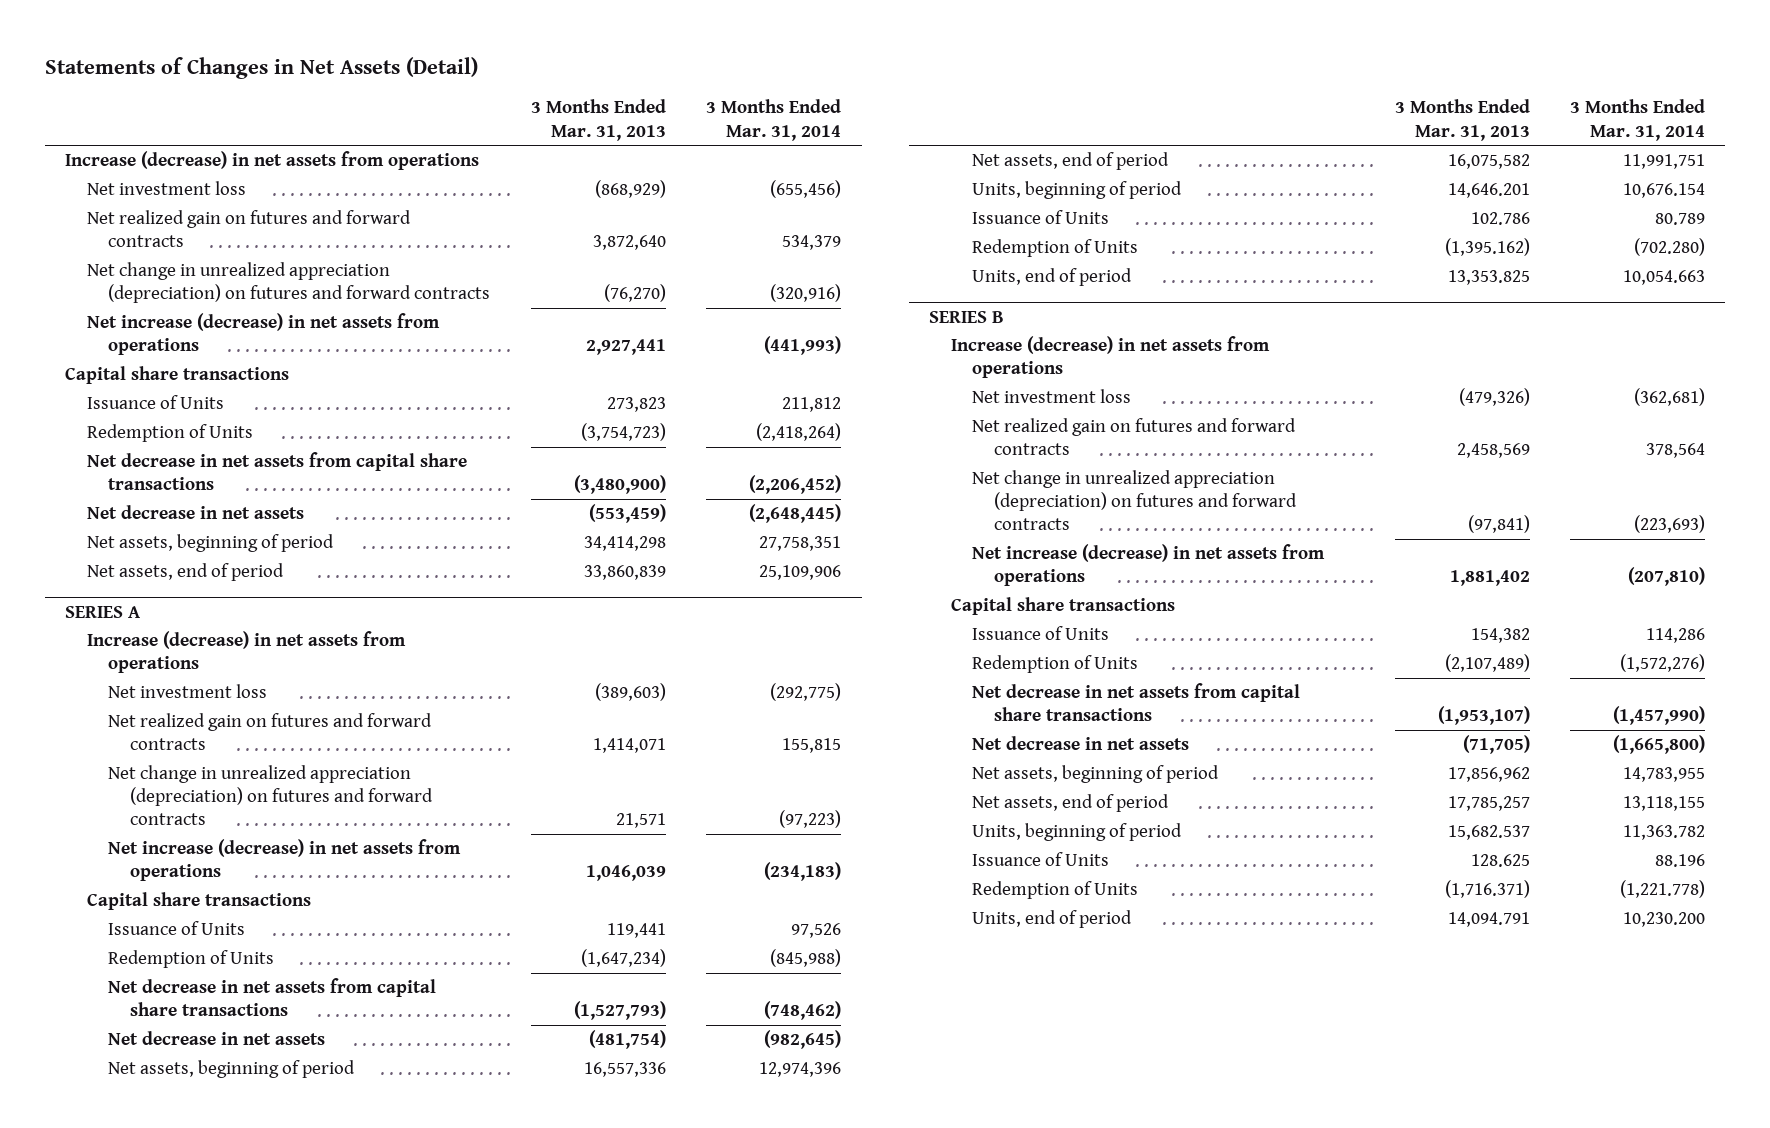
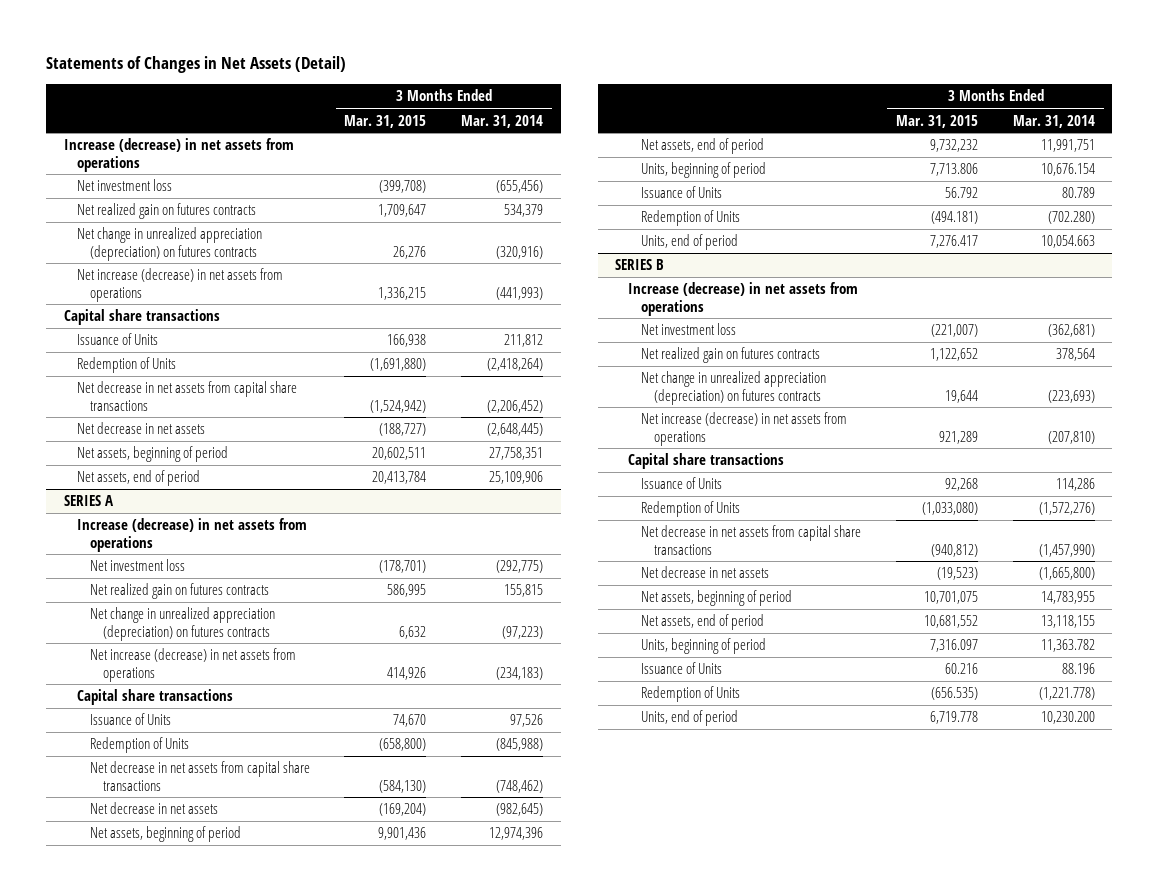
- | 3 Months Ended Mar. 31, 2013 | 3 Months Ended Mar. 31, 2014
+ | 3 Months Ended Mar. 31, 2015 | 3 Months Ended Mar. 31, 2014
- Net realized gain on futures and forward contracts | 3,872,640 | 534,379
- Net change in unrealized appreciation (depreciation) on futures and forward contracts | (76,270) | (320,916)
+ Net realized gain on futures contracts | 1,709,647 | 534,379
+ Net change in unrealized appreciation (depreciation) on futures contracts | 26,276 | (320,916)
@ SERIES A
- Net realized gain on futures and forward contracts | 1,414,071 | 155,815
- Net change in unrealized appreciation (depreciation) on futures and forward contracts | 21,571 | (97,223)
+ Net realized gain on futures contracts | 586,995 | 155,815
+ Net change in unrealized appreciation (depreciation) on futures contracts | 6,632 | (97,223)
@ SERIES B
- Net realized gain on futures and forward contracts | 2,458,569 | 378,564
- Net change in unrealized appreciation (depreciation) on futures and forward contracts | (97,841) | (223,693)
+ Net realized gain on futures contracts | 1,122,652 | 378,564
+ Net change in unrealized appreciation (depreciation) on futures contracts | 19,644 | (223,693)

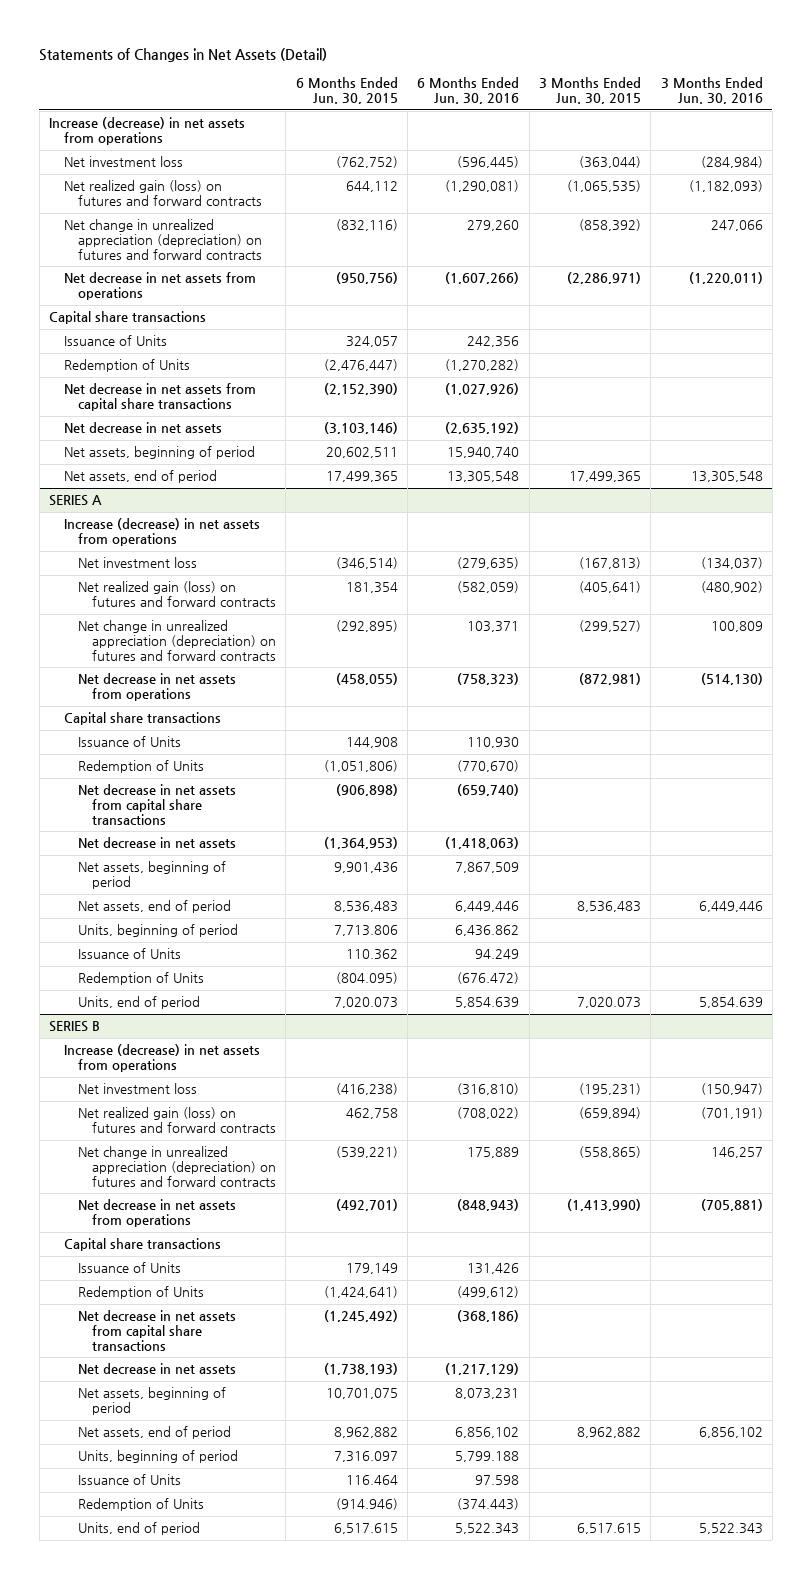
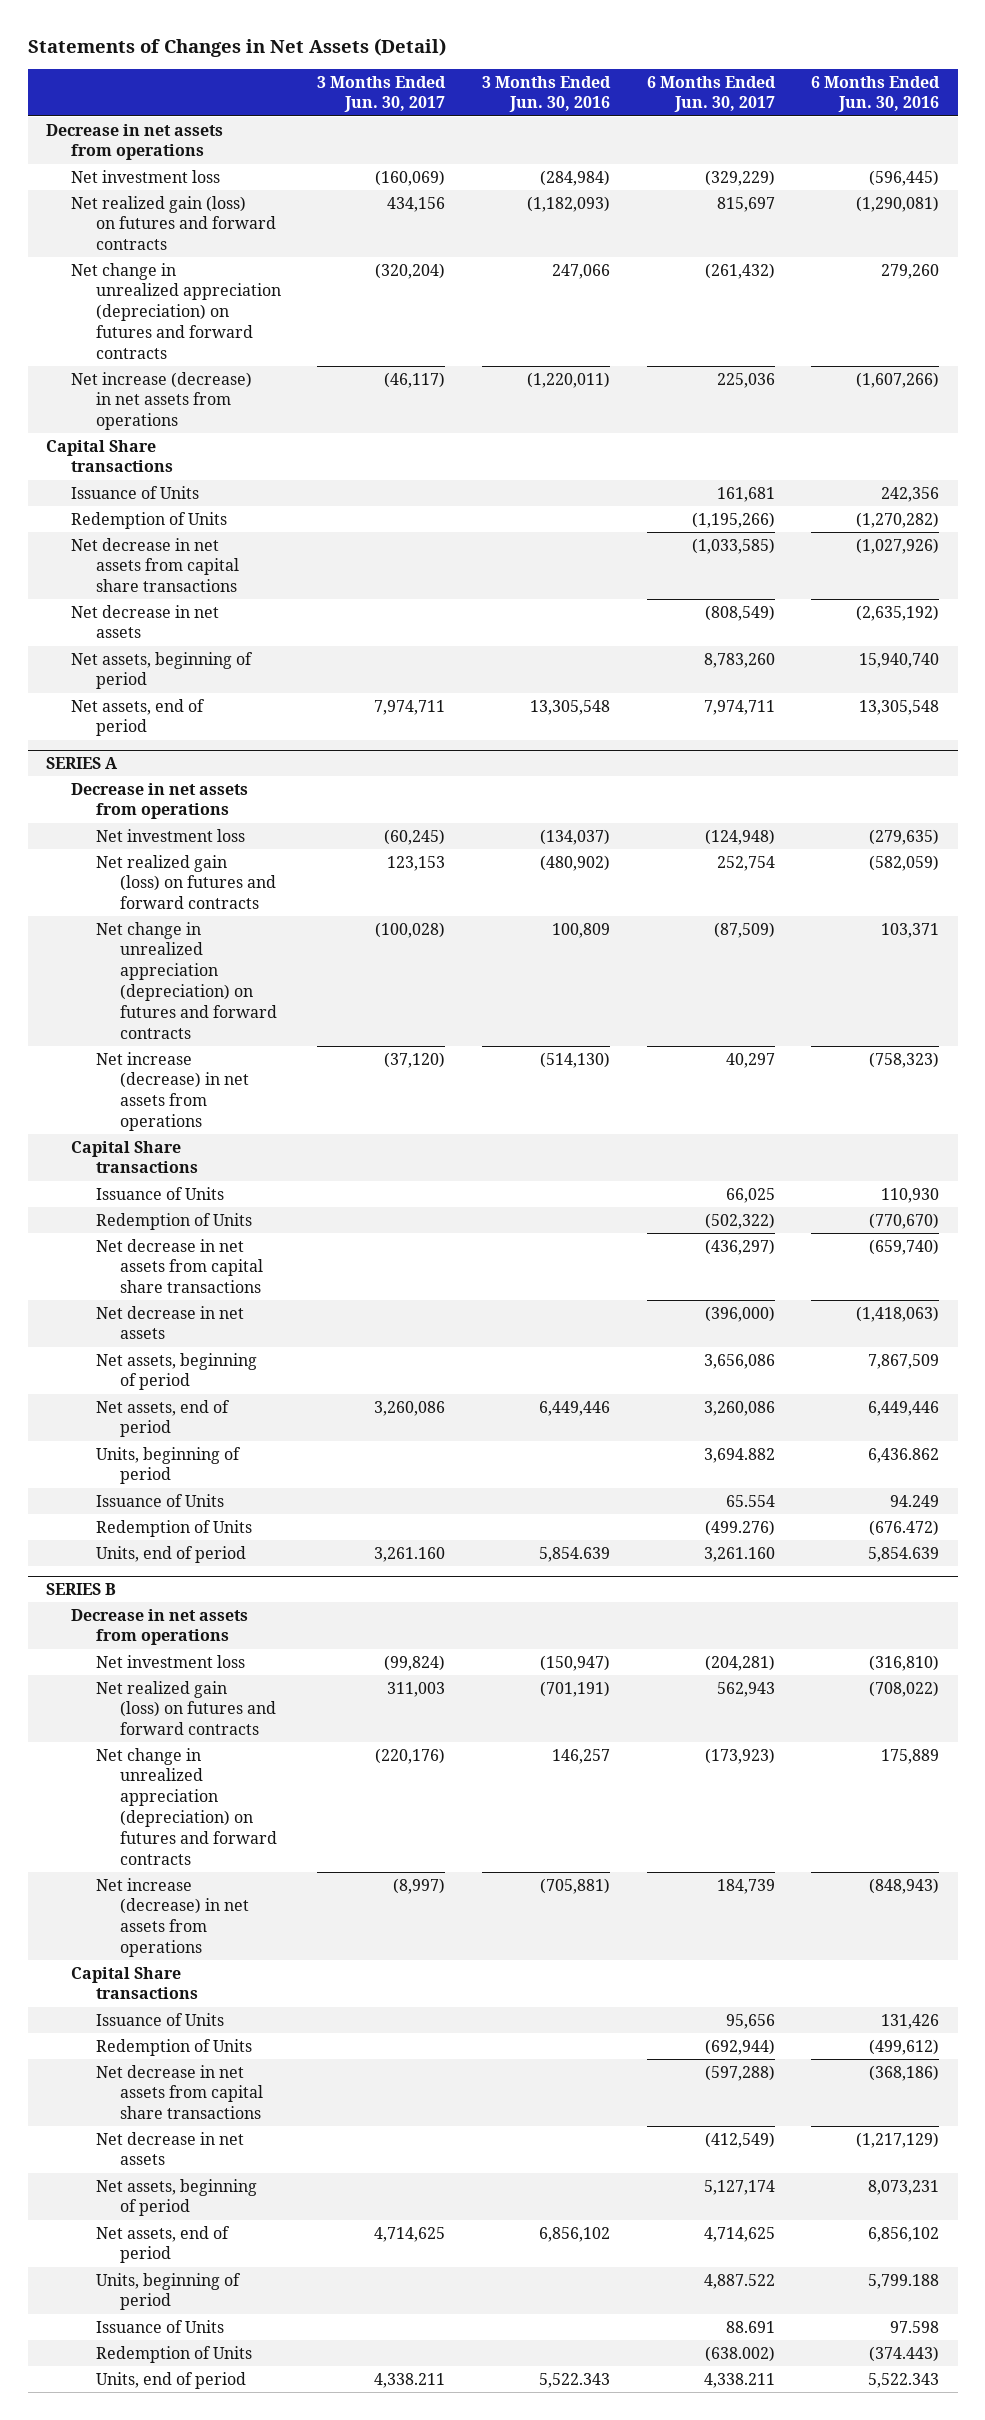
- | 6 Months Ended Jun. 30, 2015 | 6 Months Ended Jun. 30, 2016 | 3 Months Ended Jun. 30, 2015 | 3 Months Ended Jun. 30, 2016
+ | 3 Months Ended Jun. 30, 2017 | 3 Months Ended Jun. 30, 2016 | 6 Months Ended Jun. 30, 2017 | 6 Months Ended Jun. 30, 2016
- Increase (decrease) in net assets from operations
+ Decrease in net assets from operations
- Net decrease in net assets from operations | (950,756) | (1,607,266) | (2,286,971) | (1,220,011)
- Capital share transactions
+ Net increase (decrease) in net assets from operations | (46,117) | (1,220,011) | 225,036 | (1,607,266)
+ Capital Share transactions
@ SERIES A
- Increase (decrease) in net assets from operations
+ Decrease in net assets from operations
- Net decrease in net assets from operations | (458,055) | (758,323) | (872,981) | (514,130)
- Capital share transactions
+ Net increase (decrease) in net assets from operations | (37,120) | (514,130) | 40,297 | (758,323)
+ Capital Share transactions
@ SERIES B
- Increase (decrease) in net assets from operations
+ Decrease in net assets from operations
- Net decrease in net assets from operations | (492,701) | (848,943) | (1,413,990) | (705,881)
- Capital share transactions
+ Net increase (decrease) in net assets from operations | (8,997) | (705,881) | 184,739 | (848,943)
+ Capital Share transactions

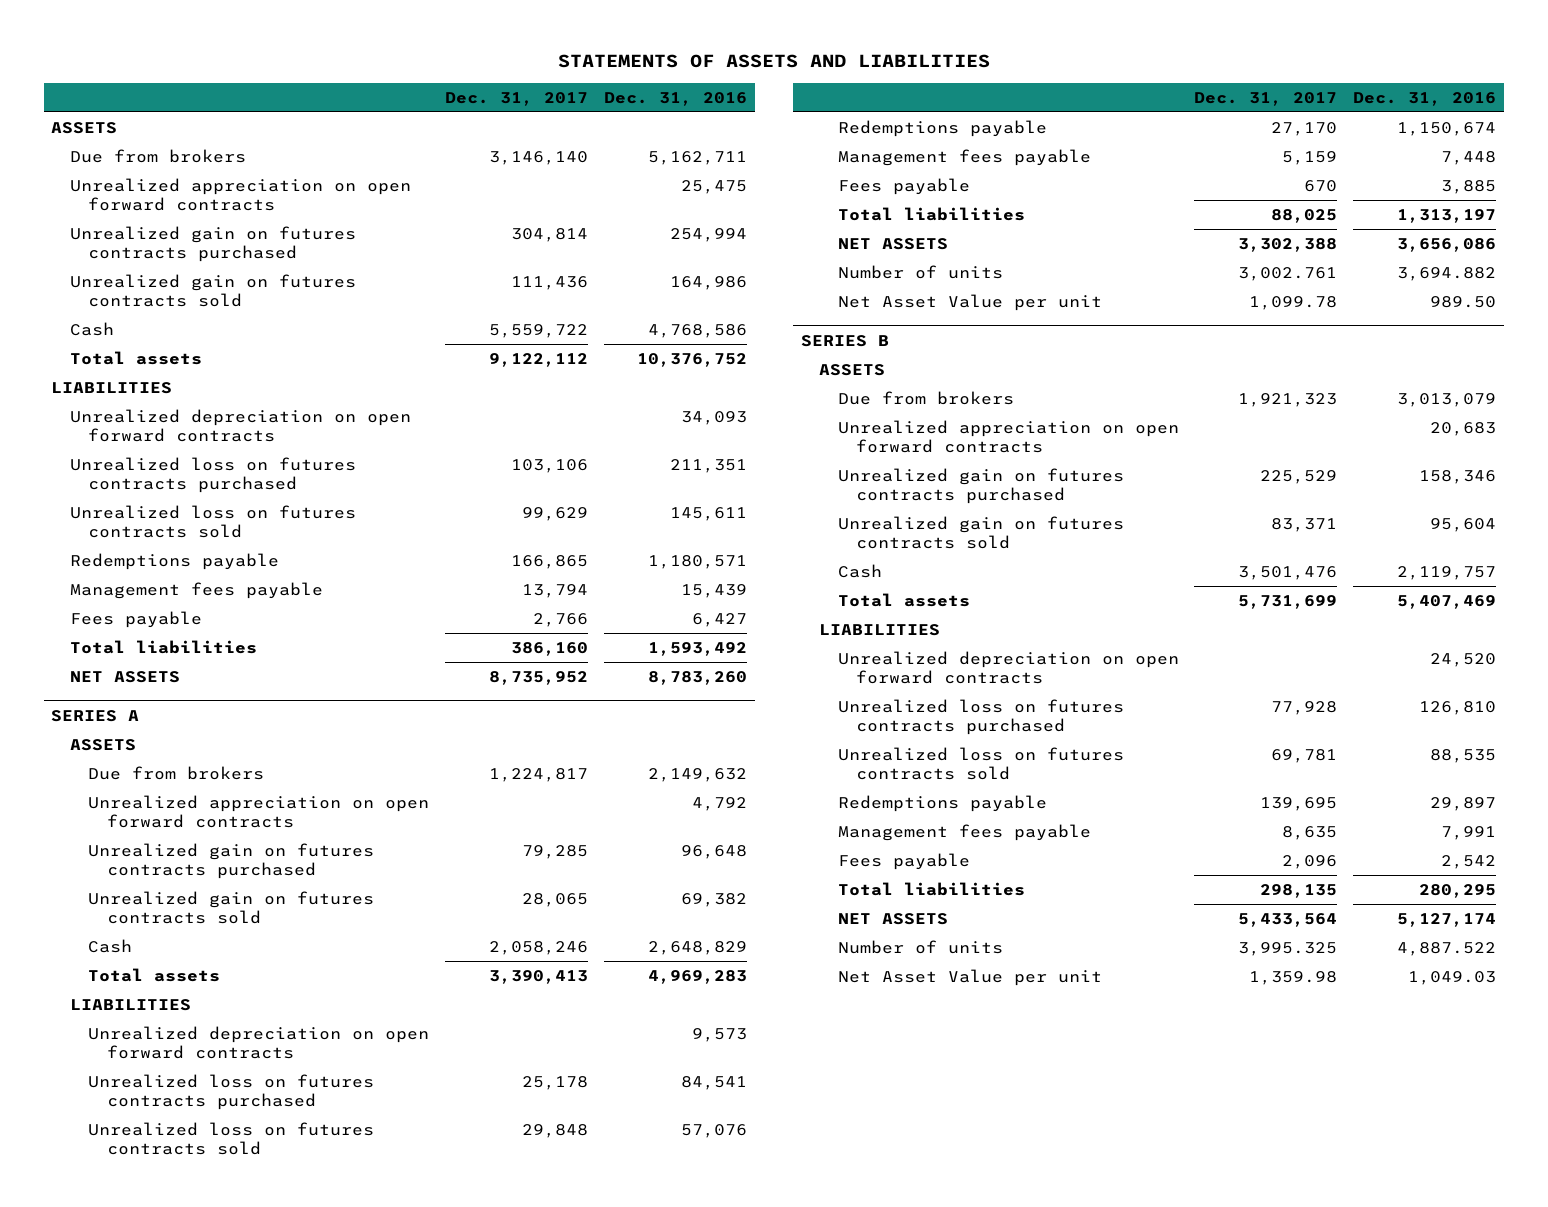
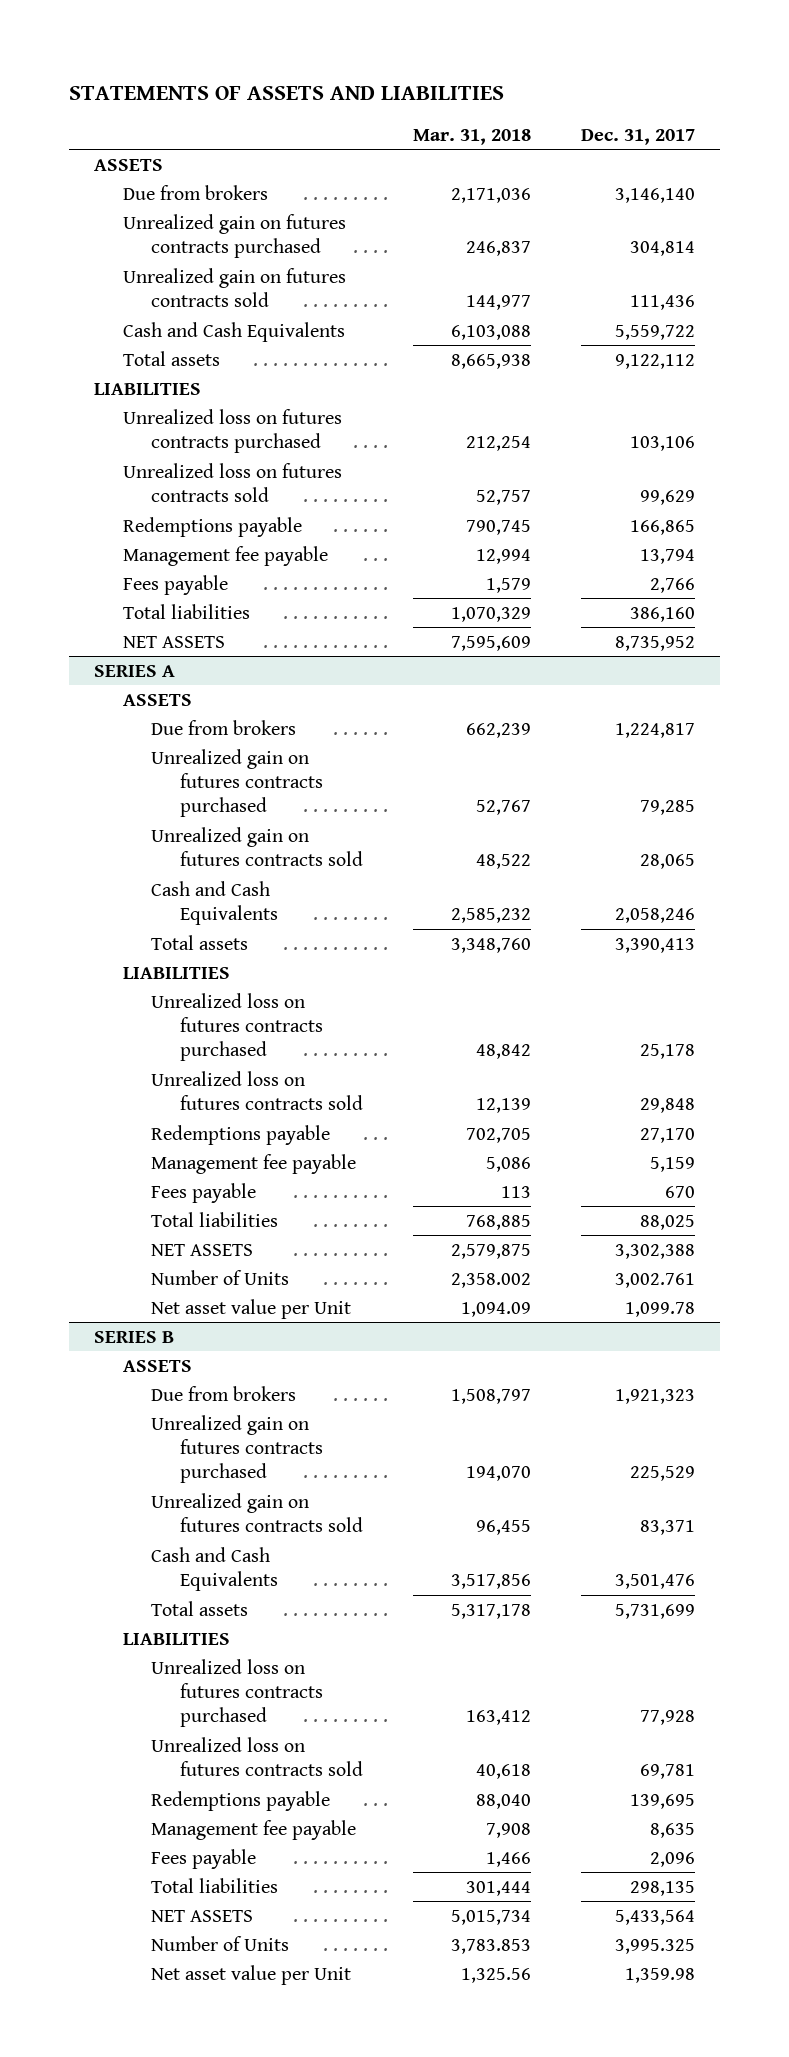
- | Dec. 31, 2017 | Dec. 31, 2016
+ | Mar. 31, 2018 | Dec. 31, 2017
- Unrealized appreciation on open forward contracts | | 25,475
- Cash | 5,559,722 | 4,768,586
+ Cash and Cash Equivalents | 6,103,088 | 5,559,722
- Unrealized depreciation on open forward contracts | | 34,093
- Management fees payable | 13,794 | 15,439
+ Management fee payable | 12,994 | 13,794
@ SERIES A
- Unrealized appreciation on open forward contracts | | 4,792
- Cash | 2,058,246 | 2,648,829
+ Cash and Cash Equivalents | 2,585,232 | 2,058,246
- Unrealized depreciation on open forward contracts | | 9,573
- Management fees payable | 5,159 | 7,448
+ Management fee payable | 5,086 | 5,159
- Number of units | 3,002.761 | 3,694.882
- Net Asset Value per unit | 1,099.78 | 989.50
+ Number of Units | 2,358.002 | 3,002.761
+ Net asset value per Unit | 1,094.09 | 1,099.78
@ SERIES B
- Unrealized appreciation on open forward contracts | | 20,683
- Cash | 3,501,476 | 2,119,757
+ Cash and Cash Equivalents | 3,517,856 | 3,501,476
- Unrealized depreciation on open forward contracts | | 24,520
- Management fees payable | 8,635 | 7,991
+ Management fee payable | 7,908 | 8,635
- Number of units | 3,995.325 | 4,887.522
- Net Asset Value per unit | 1,359.98 | 1,049.03
+ Number of Units | 3,783.853 | 3,995.325
+ Net asset value per Unit | 1,325.56 | 1,359.98

